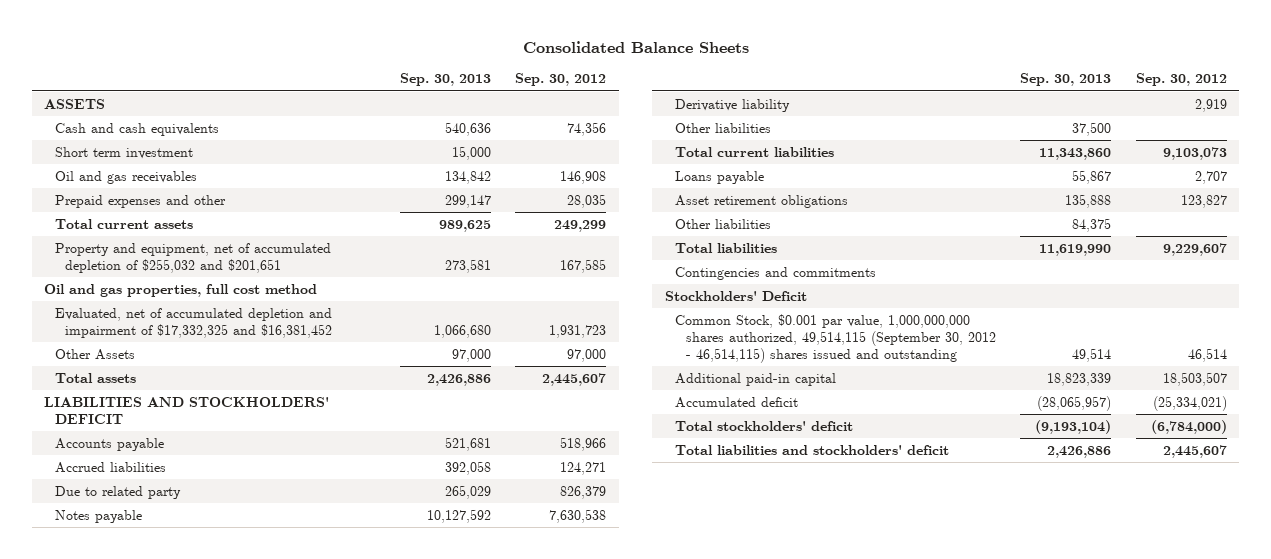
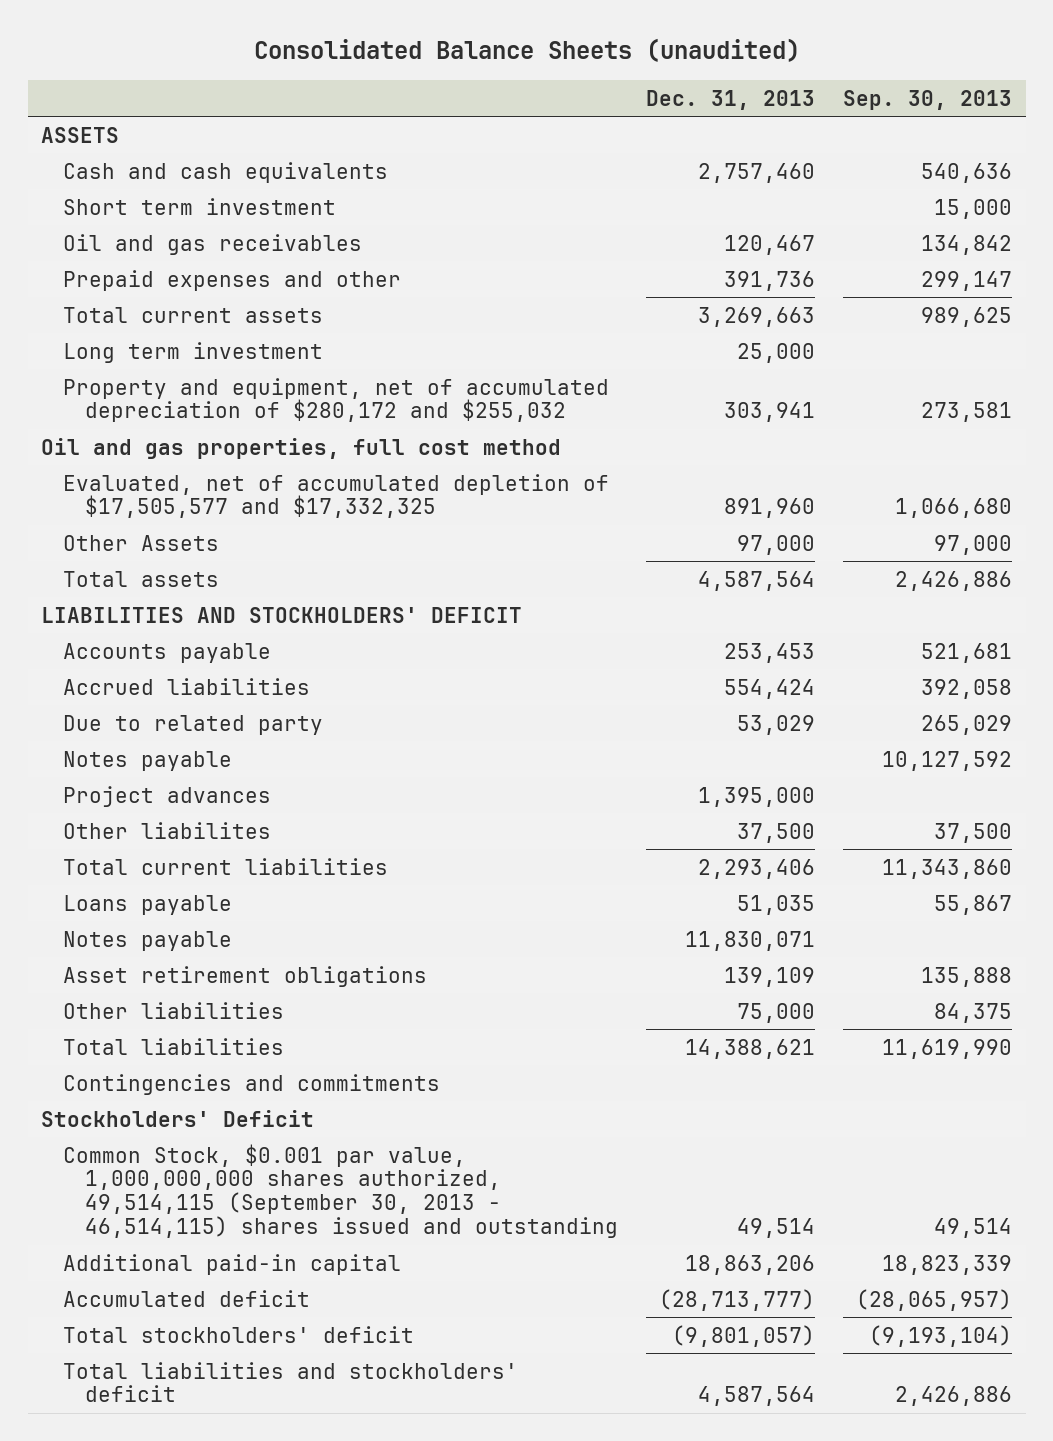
- Consolidated Balance Sheets
+ Consolidated Balance Sheets (unaudited)
- | Sep. 30, 2013 | Sep. 30, 2012
+ | Dec. 31, 2013 | Sep. 30, 2013
- Property and equipment, net of accumulated depletion of $255,032 and $201,651 | 273,581 | 167,585
+ Long term investment | 25,000 |
+ Property and equipment, net of accumulated depreciation of $280,172 and $255,032 | 303,941 | 273,581
- Evaluated, net of accumulated depletion and impairment of $17,332,325 and $16,381,452 | 1,066,680 | 1,931,723
+ Evaluated, net of accumulated depletion of $17,505,577 and $17,332,325 | 891,960 | 1,066,680
- Derivative liability | | 2,919
- Other liabilities | 37,500 |
+ Project advances | 1,395,000 |
+ Other liabilites | 37,500 | 37,500
+ Notes payable | 11,830,071 |
- Common Stock, $0.001 par value, 1,000,000,000 shares authorized, 49,514,115 (September 30, 2012 - 46,514,115) shares issued and outstanding | 49,514 | 46,514
+ Common Stock, $0.001 par value, 1,000,000,000 shares authorized, 49,514,115 (September 30, 2013 - 46,514,115) shares issued and outstanding | 49,514 | 49,514

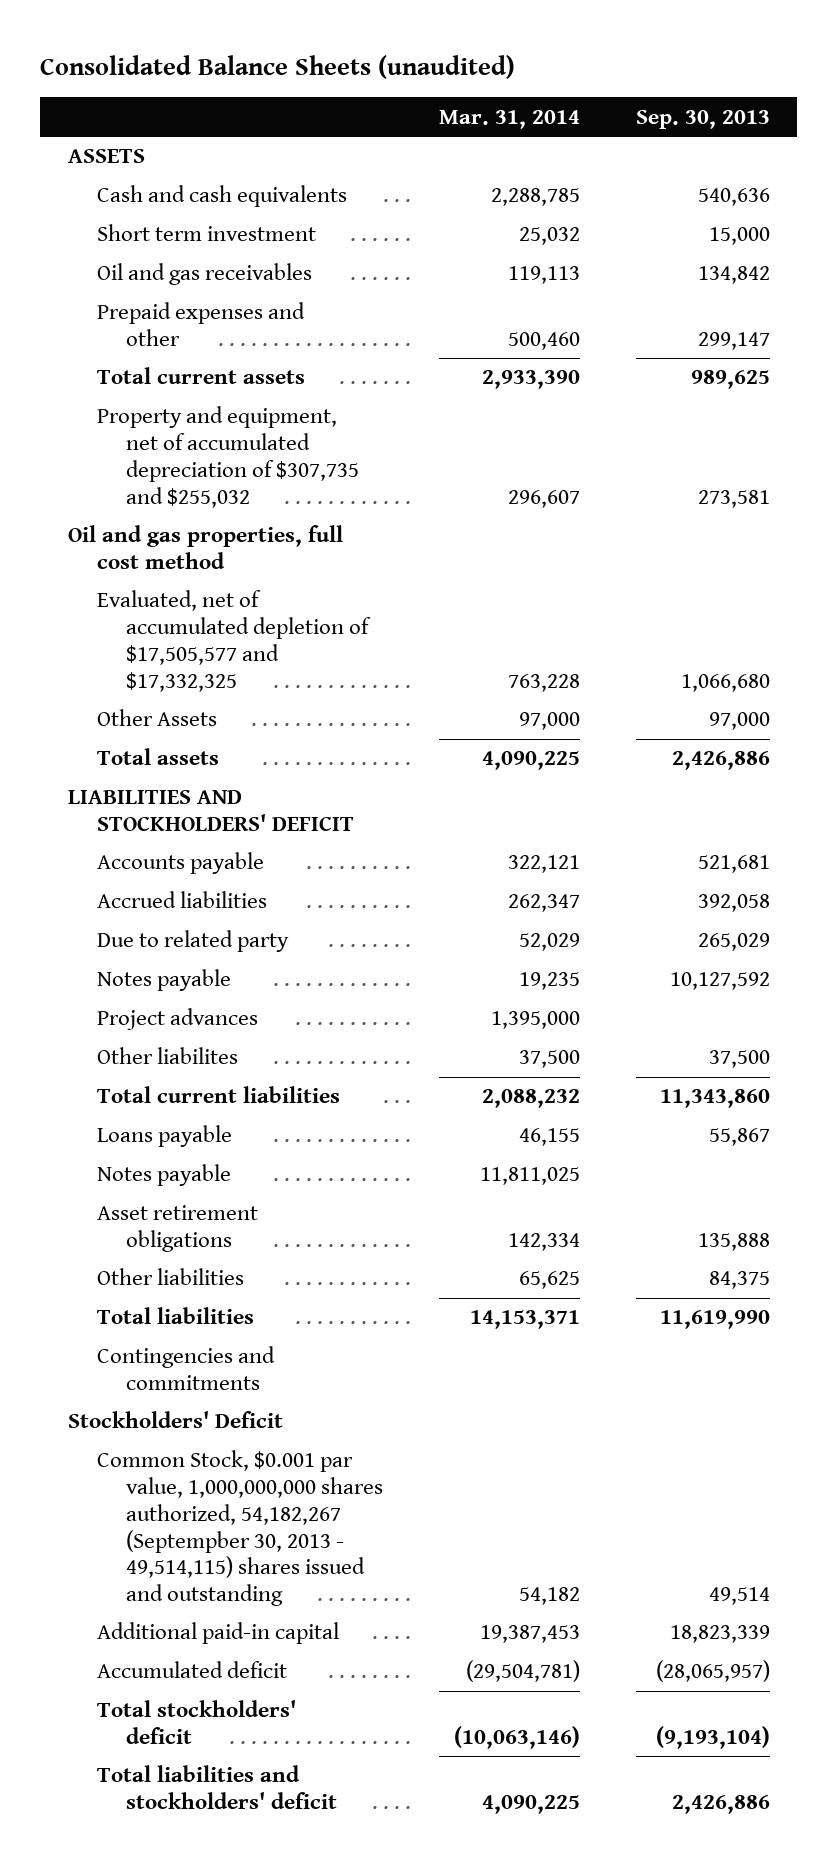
- | Dec. 31, 2013 | Sep. 30, 2013
+ | Mar. 31, 2014 | Sep. 30, 2013
- Long term investment | 25,000 |
- Property and equipment, net of accumulated depreciation of $280,172 and $255,032 | 303,941 | 273,581
+ Property and equipment, net of accumulated depreciation of $307,735 and $255,032 | 296,607 | 273,581
- Common Stock, $0.001 par value, 1,000,000,000 shares authorized, 49,514,115 (September 30, 2013 - 46,514,115) shares issued and outstanding | 49,514 | 49,514
+ Common Stock, $0.001 par value, 1,000,000,000 shares authorized, 54,182,267 (Septempber 30, 2013 - 49,514,115) shares issued and outstanding | 54,182 | 49,514

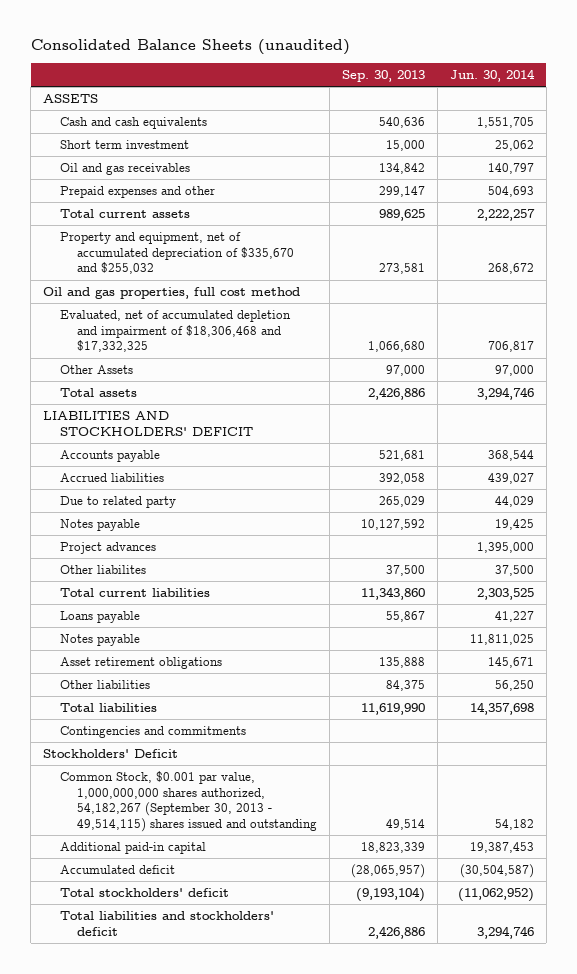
- | Mar. 31, 2014 | Sep. 30, 2013
+ | Sep. 30, 2013 | Jun. 30, 2014
- Property and equipment, net of accumulated depreciation of $307,735 and $255,032 | 296,607 | 273,581
+ Property and equipment, net of accumulated depreciation of $335,670 and $255,032 | 273,581 | 268,672
- Evaluated, net of accumulated depletion of $17,505,577 and $17,332,325 | 763,228 | 1,066,680
+ Evaluated, net of accumulated depletion and impairment of $18,306,468 and $17,332,325 | 1,066,680 | 706,817
- Common Stock, $0.001 par value, 1,000,000,000 shares authorized, 54,182,267 (Septempber 30, 2013 - 49,514,115) shares issued and outstanding | 54,182 | 49,514
+ Common Stock, $0.001 par value, 1,000,000,000 shares authorized, 54,182,267 (September 30, 2013 - 49,514,115) shares issued and outstanding | 49,514 | 54,182

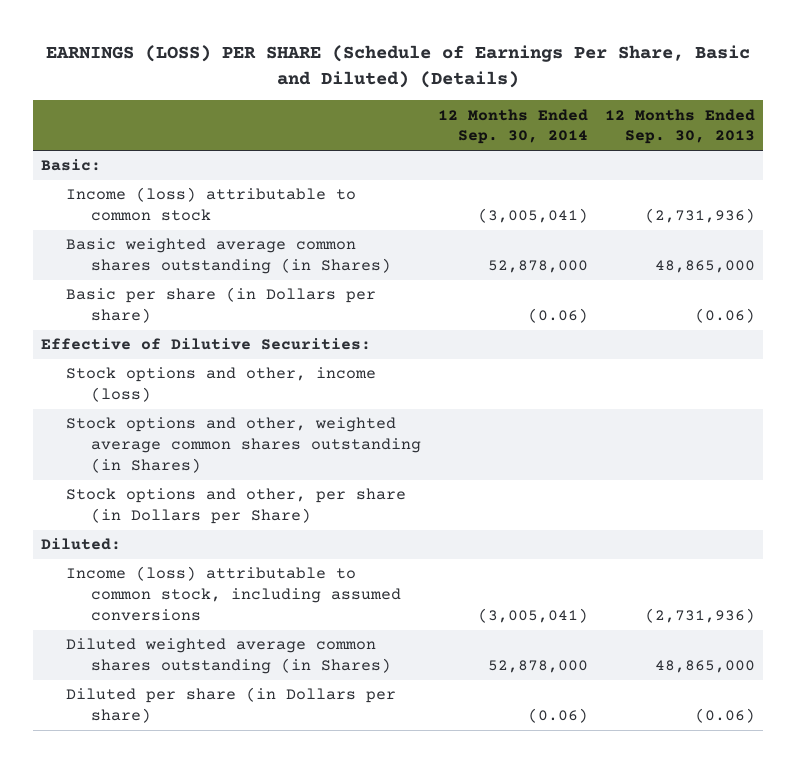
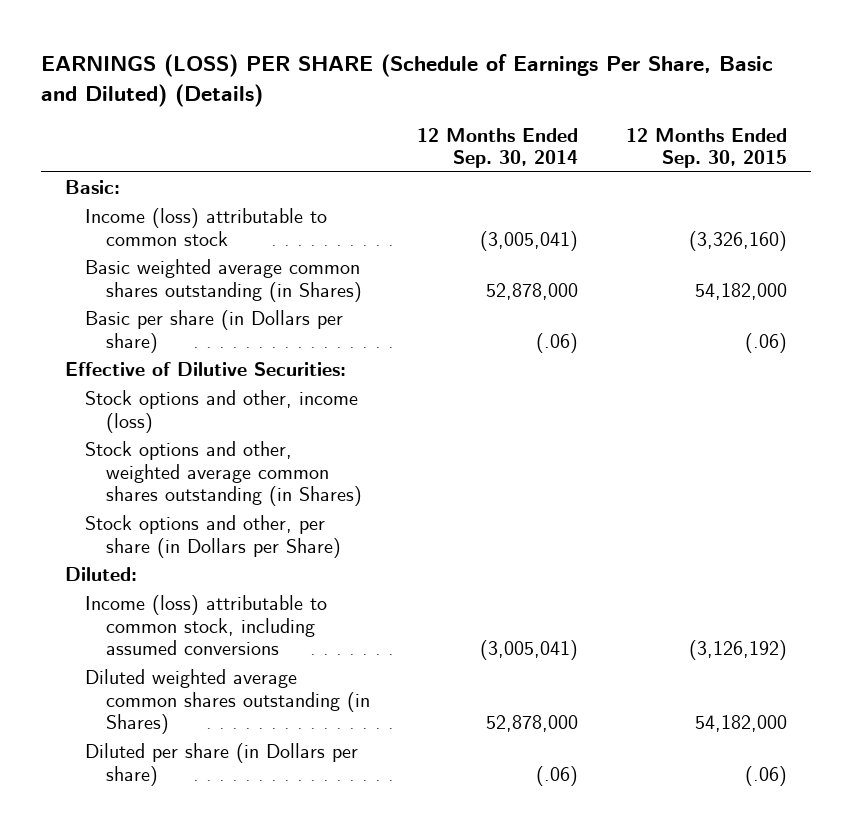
- | 12 Months Ended Sep. 30, 2014 | 12 Months Ended Sep. 30, 2013
+ | 12 Months Ended Sep. 30, 2014 | 12 Months Ended Sep. 30, 2015
- Basic per share (in Dollars per share) | (0.06) | (0.06)
+ Basic per share (in Dollars per share) | (.06) | (.06)
- Diluted per share (in Dollars per share) | (0.06) | (0.06)
+ Diluted per share (in Dollars per share) | (.06) | (.06)

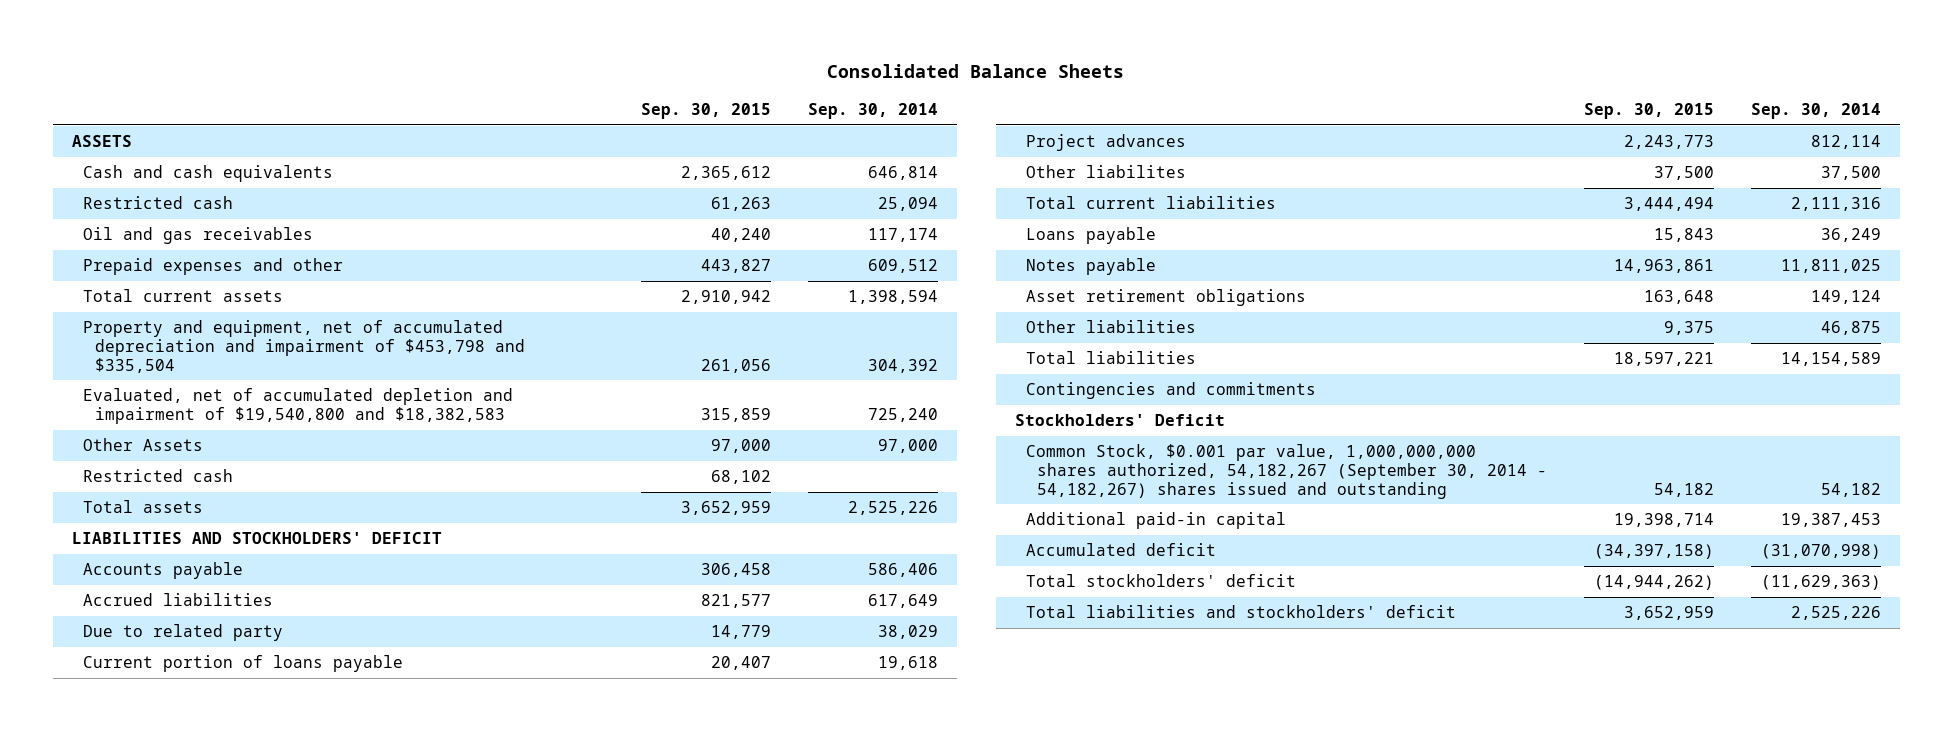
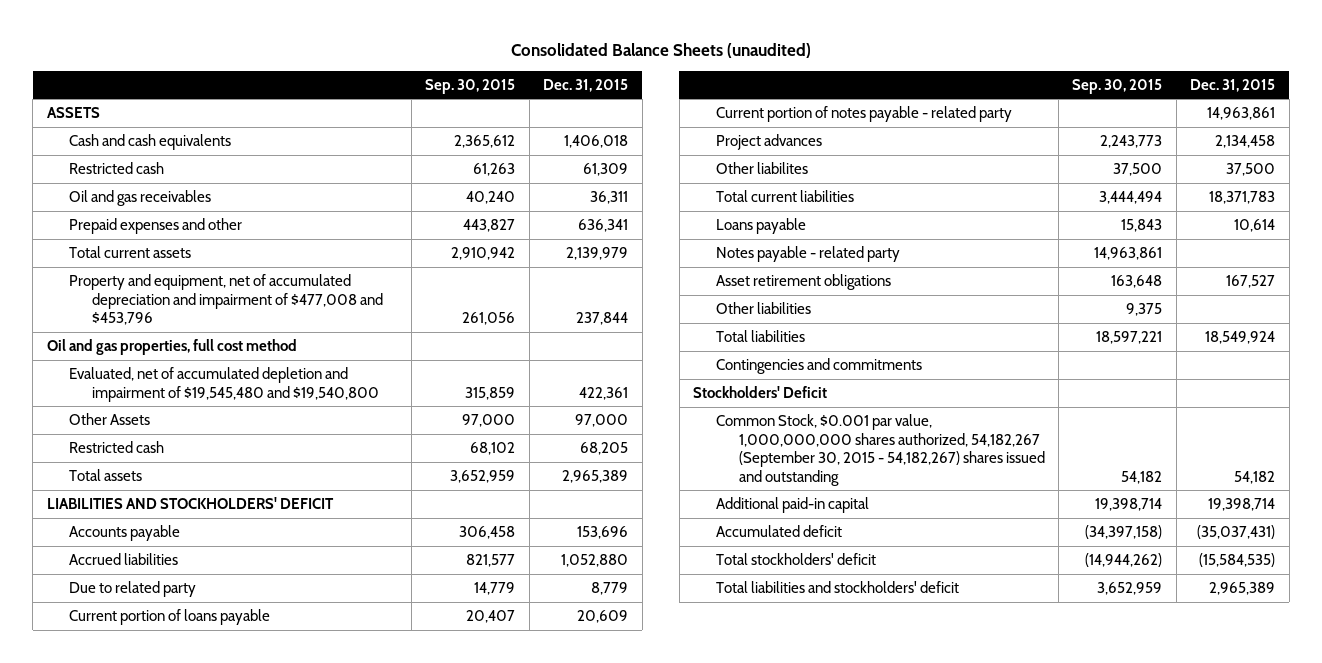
- Consolidated Balance Sheets
+ Consolidated Balance Sheets (unaudited)
- | Sep. 30, 2015 | Sep. 30, 2014
+ | Sep. 30, 2015 | Dec. 31, 2015
- Property and equipment, net of accumulated depreciation and impairment of $453,798 and $335,504 | 261,056 | 304,392
- Evaluated, net of accumulated depletion and impairment of $19,540,800 and $18,382,583 | 315,859 | 725,240
+ Property and equipment, net of accumulated depreciation and impairment of $477,008 and $453,796 | 261,056 | 237,844
+ Oil and gas properties, full cost method
+ Evaluated, net of accumulated depletion and impairment of $19,545,480 and $19,540,800 | 315,859 | 422,361
+ Current portion of notes payable - related party | | 14,963,861
- Notes payable | 14,963,861 | 11,811,025
+ Notes payable - related party | 14,963,861 |
- Common Stock, $0.001 par value, 1,000,000,000 shares authorized, 54,182,267 (September 30, 2014 - 54,182,267) shares issued and outstanding | 54,182 | 54,182
+ Common Stock, $0.001 par value, 1,000,000,000 shares authorized, 54,182,267 (September 30, 2015 - 54,182,267) shares issued and outstanding | 54,182 | 54,182

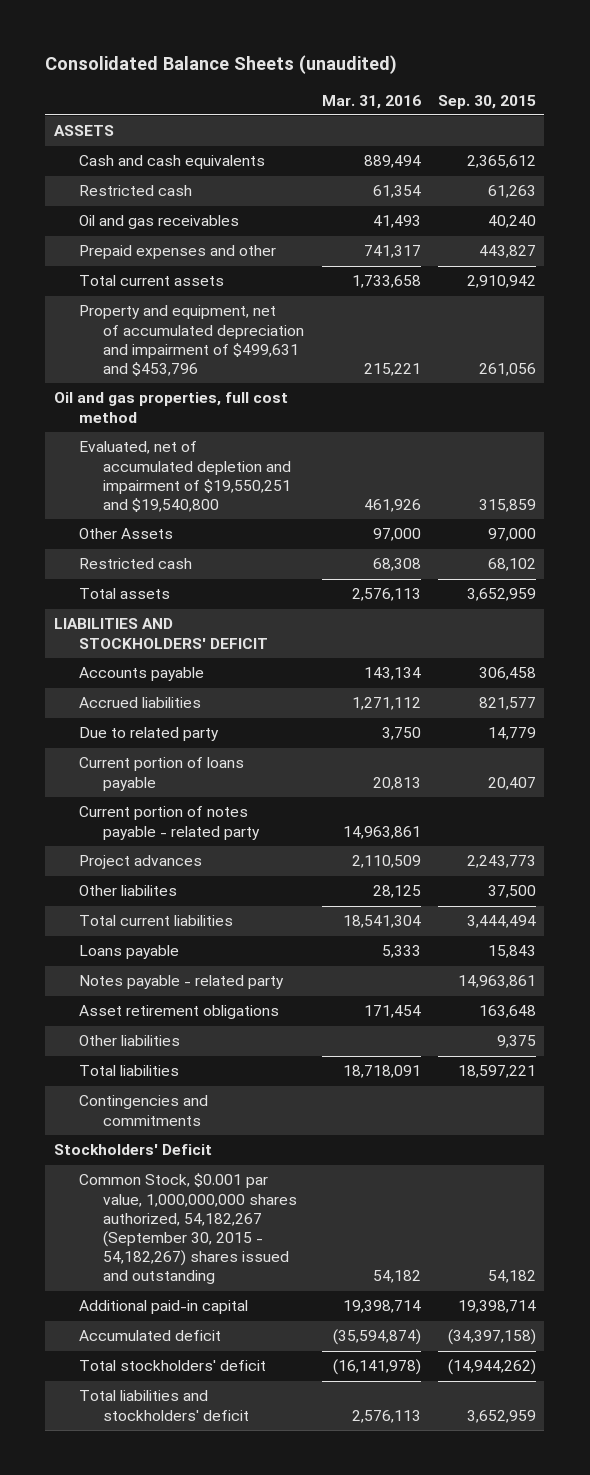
- | Sep. 30, 2015 | Dec. 31, 2015
+ | Mar. 31, 2016 | Sep. 30, 2015
- Property and equipment, net of accumulated depreciation and impairment of $477,008 and $453,796 | 261,056 | 237,844
+ Property and equipment, net of accumulated depreciation and impairment of $499,631 and $453,796 | 215,221 | 261,056
- Evaluated, net of accumulated depletion and impairment of $19,545,480 and $19,540,800 | 315,859 | 422,361
+ Evaluated, net of accumulated depletion and impairment of $19,550,251 and $19,540,800 | 461,926 | 315,859

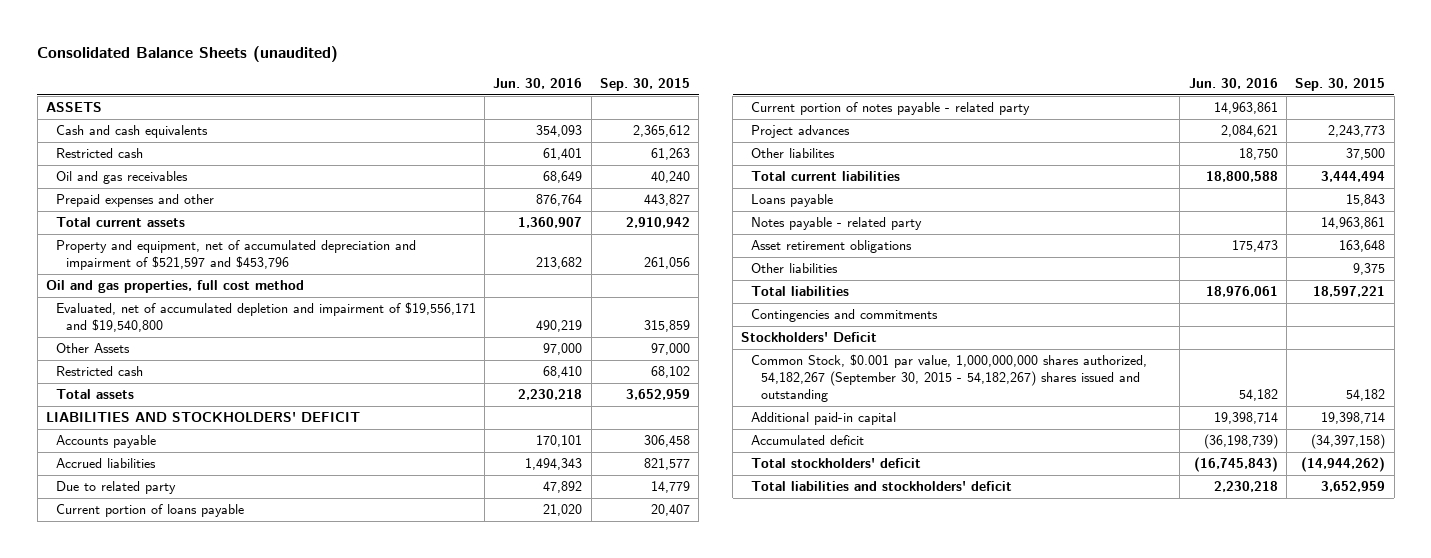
- | Mar. 31, 2016 | Sep. 30, 2015
+ | Jun. 30, 2016 | Sep. 30, 2015
- Property and equipment, net of accumulated depreciation and impairment of $499,631 and $453,796 | 215,221 | 261,056
+ Property and equipment, net of accumulated depreciation and impairment of $521,597 and $453,796 | 213,682 | 261,056
- Evaluated, net of accumulated depletion and impairment of $19,550,251 and $19,540,800 | 461,926 | 315,859
+ Evaluated, net of accumulated depletion and impairment of $19,556,171 and $19,540,800 | 490,219 | 315,859

